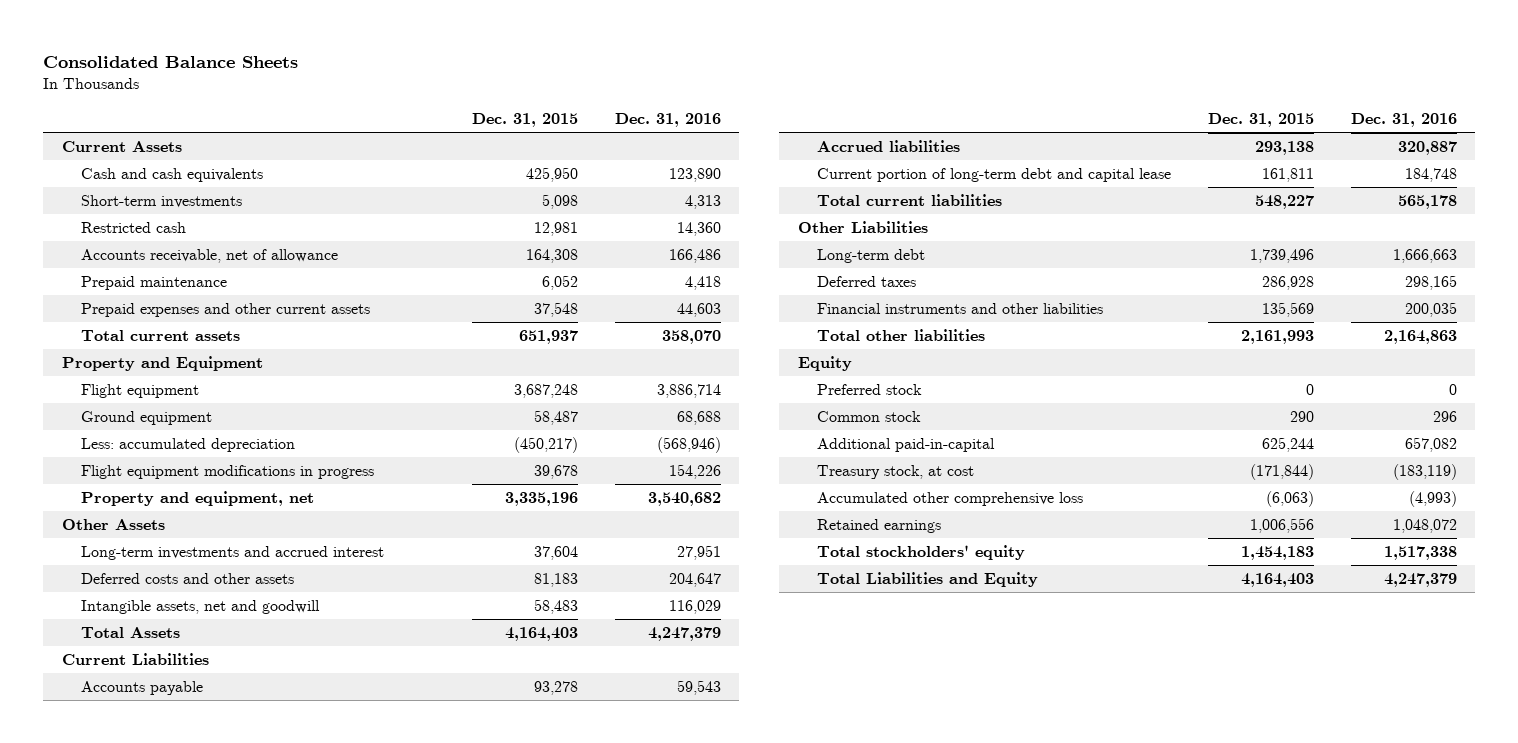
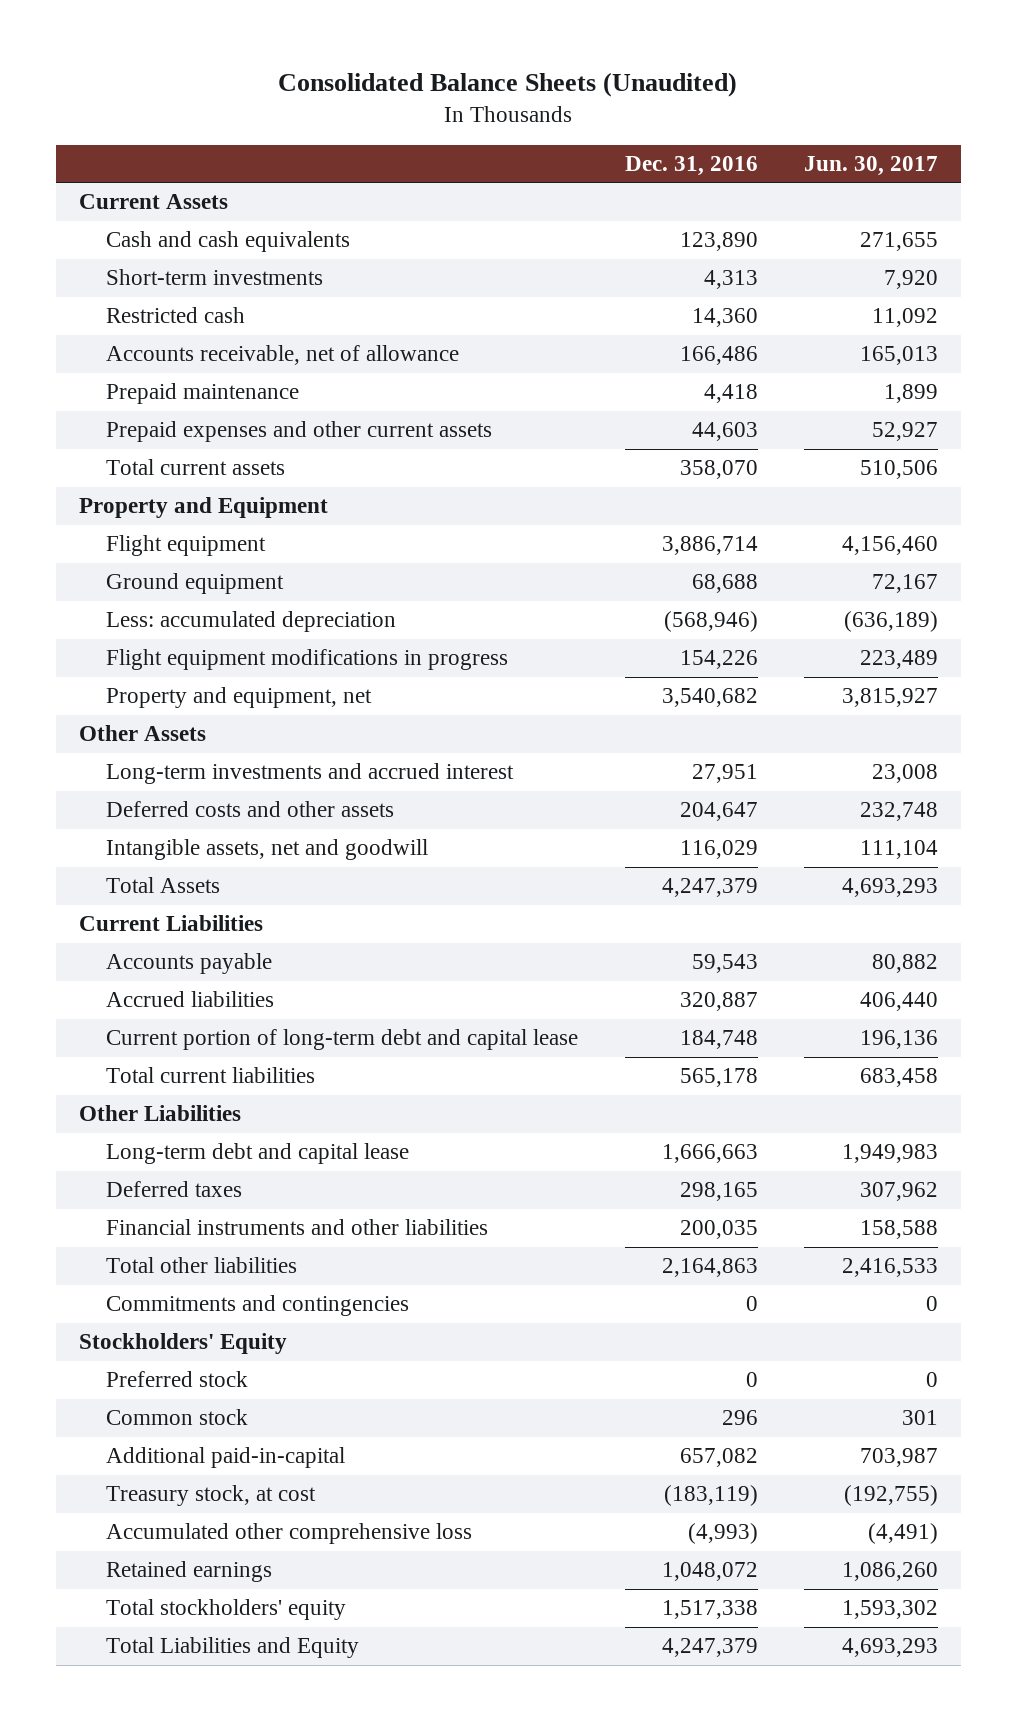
- Consolidated Balance Sheets
+ Consolidated Balance Sheets (Unaudited)
- | Dec. 31, 2015 | Dec. 31, 2016
+ | Dec. 31, 2016 | Jun. 30, 2017
- Long-term debt | 1,739,496 | 1,666,663
+ Long-term debt and capital lease | 1,666,663 | 1,949,983
- Equity
+ Commitments and contingencies | 0 | 0
+ Stockholders' Equity

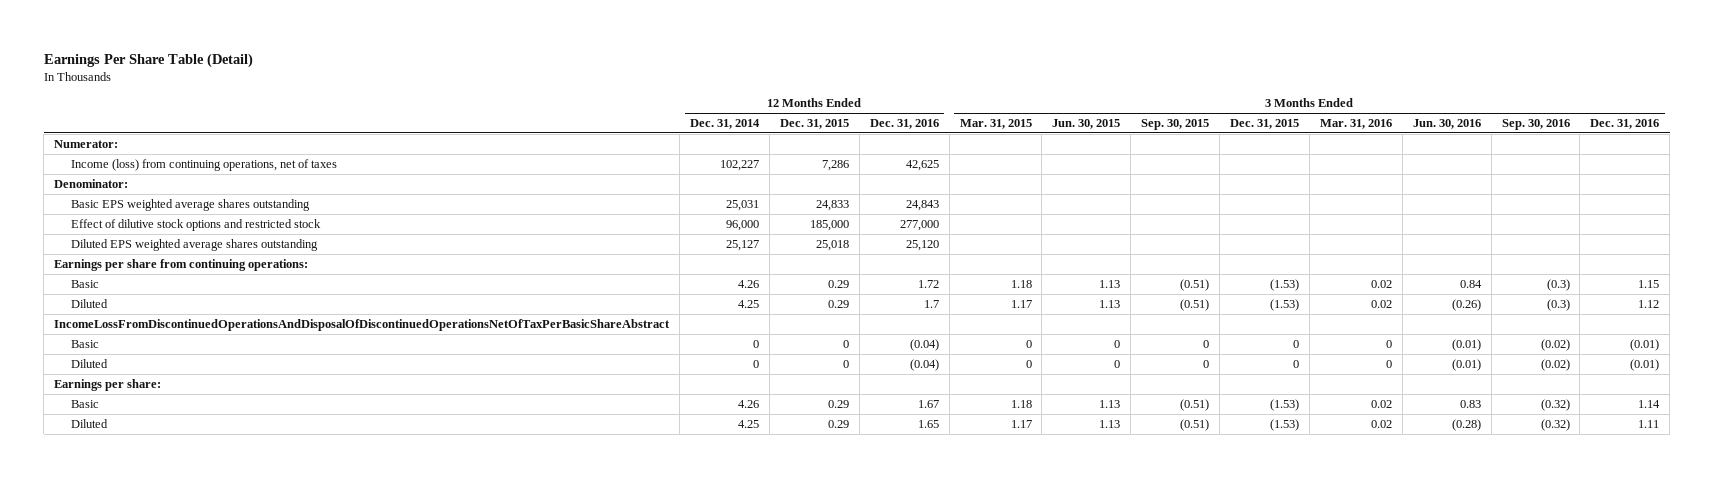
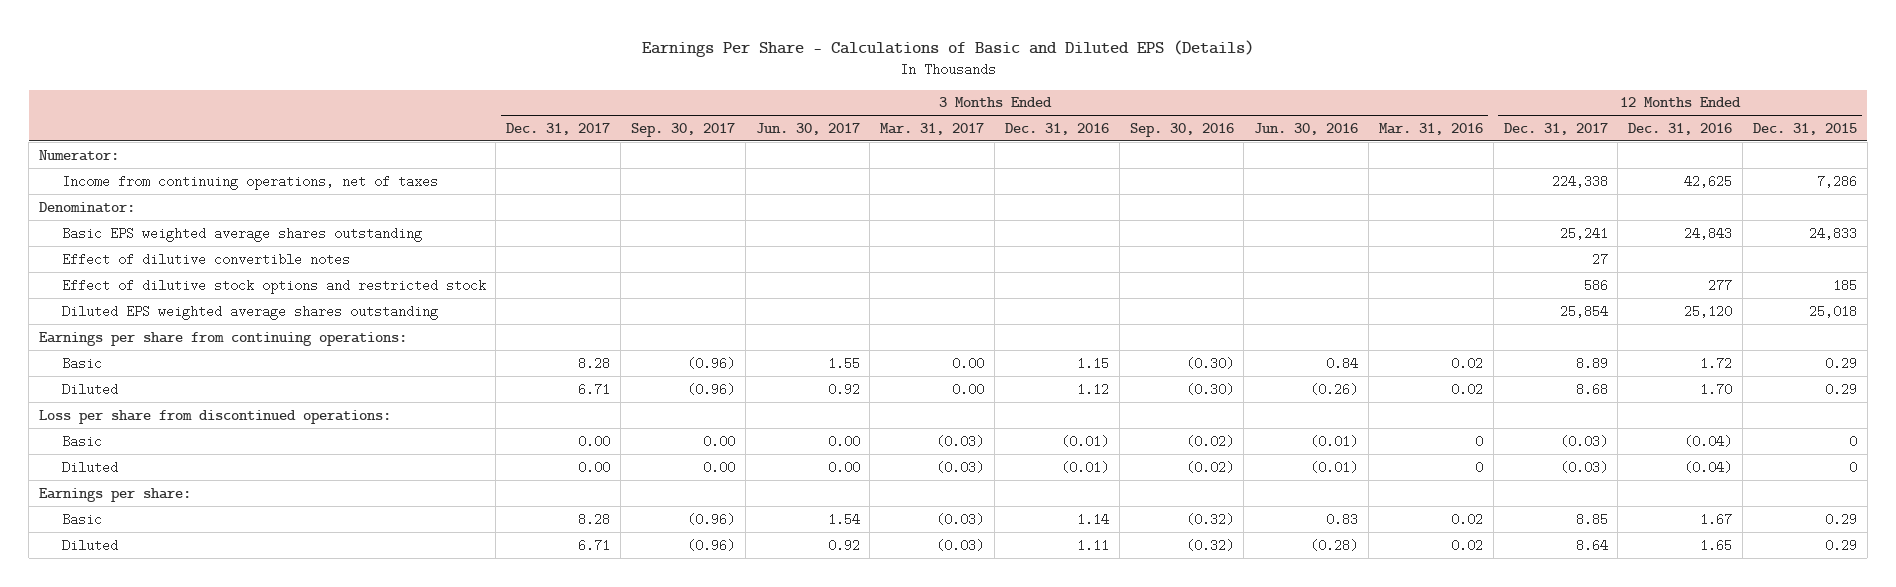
- Earnings Per Share Table (Detail)
+ Earnings Per Share - Calculations of Basic and Diluted EPS (Details)
- | 12 Months Ended Dec. 31, 2014 | 12 Months Ended Dec. 31, 2015 | 12 Months Ended Dec. 31, 2016 | 3 Months Ended Mar. 31, 2015 | 3 Months Ended Jun. 30, 2015 | 3 Months Ended Sep. 30, 2015 | 3 Months Ended Dec. 31, 2015 | 3 Months Ended Mar. 31, 2016 | 3 Months Ended Jun. 30, 2016 | 3 Months Ended Sep. 30, 2016 | 3 Months Ended Dec. 31, 2016
+ | 3 Months Ended Dec. 31, 2017 | 3 Months Ended Sep. 30, 2017 | 3 Months Ended Jun. 30, 2017 | 3 Months Ended Mar. 31, 2017 | 3 Months Ended Dec. 31, 2016 | 3 Months Ended Sep. 30, 2016 | 3 Months Ended Jun. 30, 2016 | 3 Months Ended Mar. 31, 2016 | 12 Months Ended Dec. 31, 2017 | 12 Months Ended Dec. 31, 2016 | 12 Months Ended Dec. 31, 2015
- Income (loss) from continuing operations, net of taxes | 102,227 | 7,286 | 42,625 | | | | | | | |
+ Income from continuing operations, net of taxes | | | | | | | | | 224,338 | 42,625 | 7,286
- Effect of dilutive stock options and restricted stock | 96,000 | 185,000 | 277,000 | | | | | | | |
+ Effect of dilutive convertible notes | | | | | | | | | 27 | |
+ Effect of dilutive stock options and restricted stock | | | | | | | | | 586 | 277 | 185
- Basic | 4.26 | 0.29 | 1.72 | 1.18 | 1.13 | (0.51) | (1.53) | 0.02 | 0.84 | (0.3) | 1.15
- Diluted | 4.25 | 0.29 | 1.7 | 1.17 | 1.13 | (0.51) | (1.53) | 0.02 | (0.26) | (0.3) | 1.12
- IncomeLossFromDiscontinuedOperationsAndDisposalOfDiscontinuedOperationsNetOfTaxPerBasicShareAbstract
+ Basic | 8.28 | (0.96) | 1.55 | 0.00 | 1.15 | (0.30) | 0.84 | 0.02 | 8.89 | 1.72 | 0.29
+ Diluted | 6.71 | (0.96) | 0.92 | 0.00 | 1.12 | (0.30) | (0.26) | 0.02 | 8.68 | 1.70 | 0.29
+ Loss per share from discontinued operations:

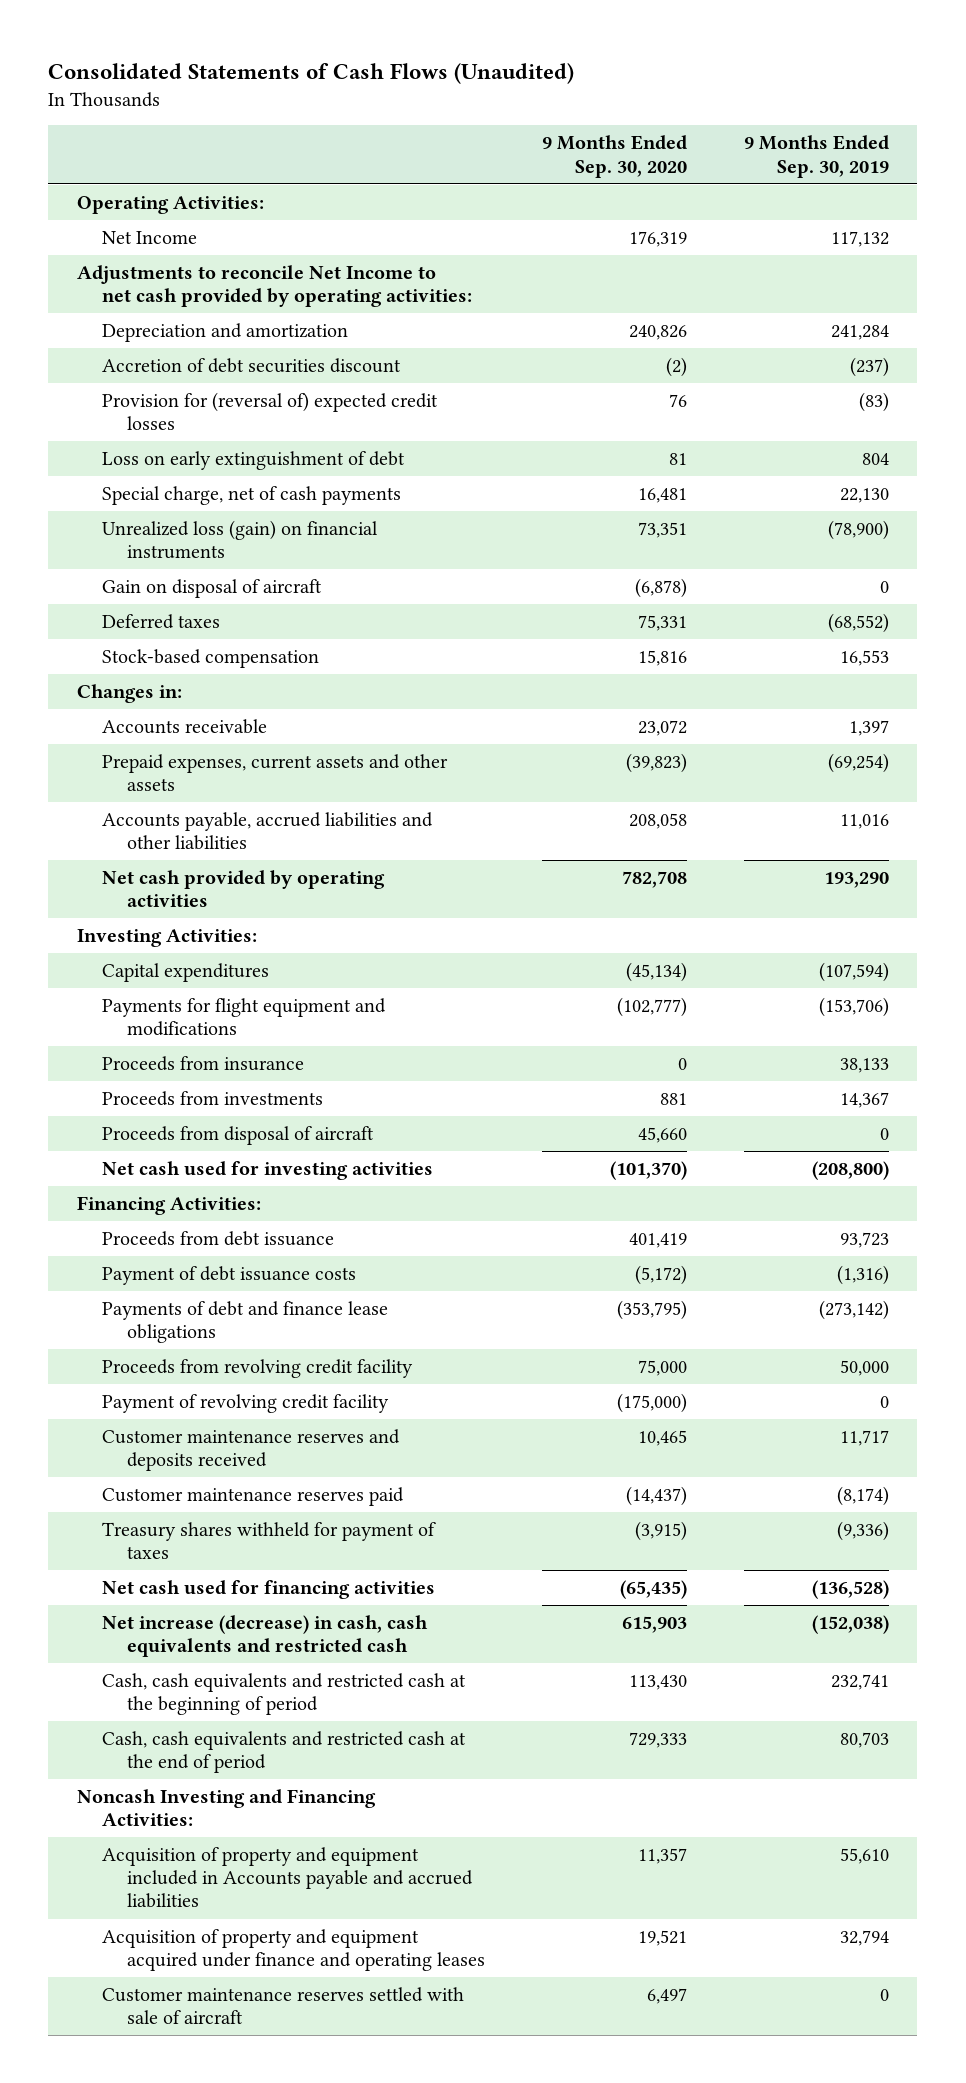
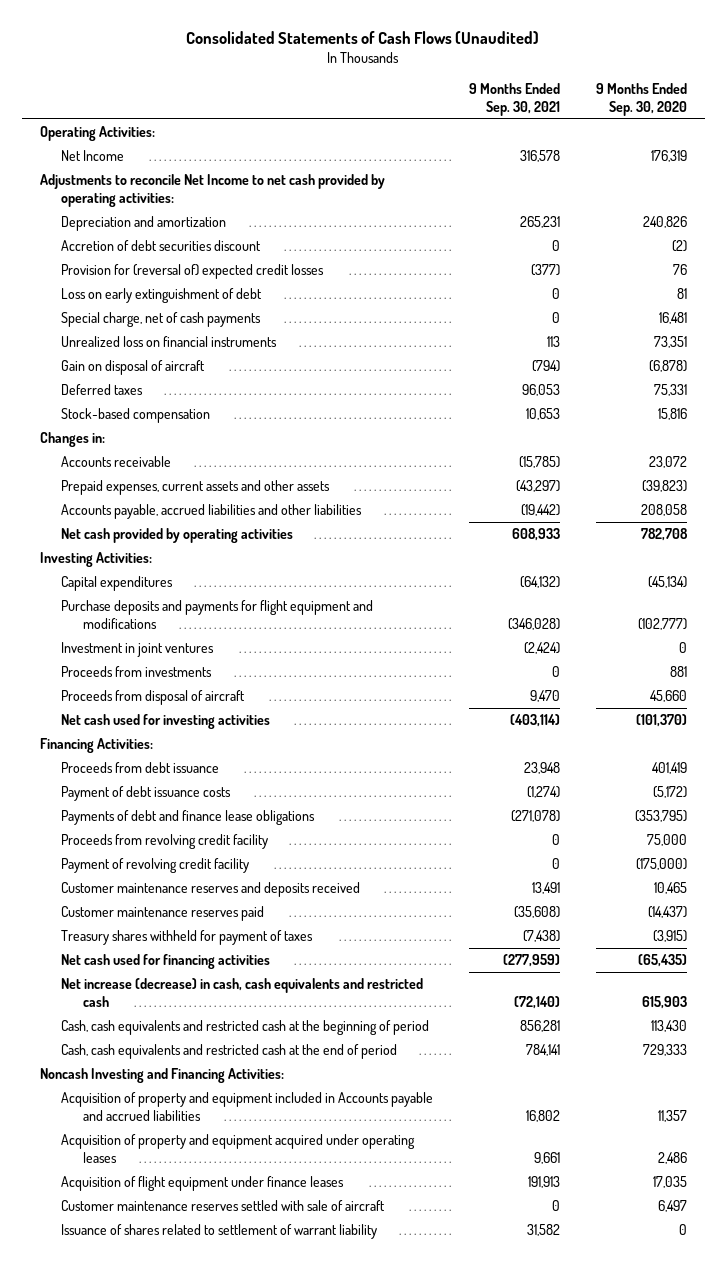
- | 9 Months Ended Sep. 30, 2020 | 9 Months Ended Sep. 30, 2019
+ | 9 Months Ended Sep. 30, 2021 | 9 Months Ended Sep. 30, 2020
- Unrealized loss (gain) on financial instruments | 73,351 | (78,900)
+ Unrealized loss on financial instruments | 113 | 73,351
- Payments for flight equipment and modifications | (102,777) | (153,706)
- Proceeds from insurance | 0 | 38,133
+ Purchase deposits and payments for flight equipment and modifications | (346,028) | (102,777)
+ Investment in joint ventures | (2,424) | 0
- Acquisition of property and equipment acquired under finance and operating leases | 19,521 | 32,794
+ Acquisition of property and equipment acquired under operating leases | 9,661 | 2,486
+ Acquisition of flight equipment under finance leases | 191,913 | 17,035
+ Issuance of shares related to settlement of warrant liability | 31,582 | 0

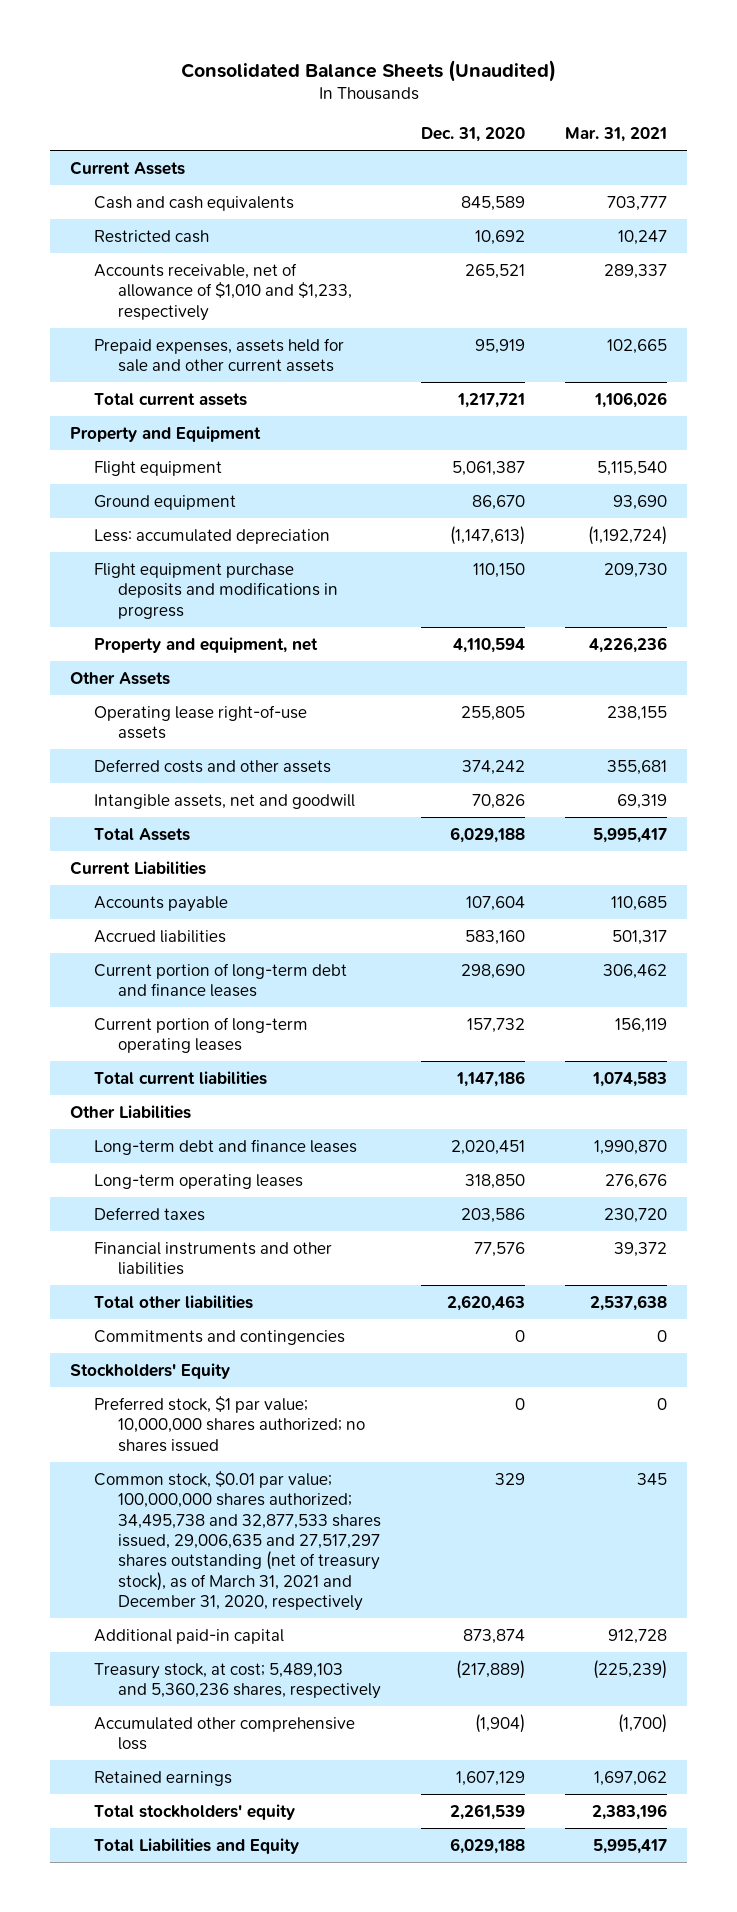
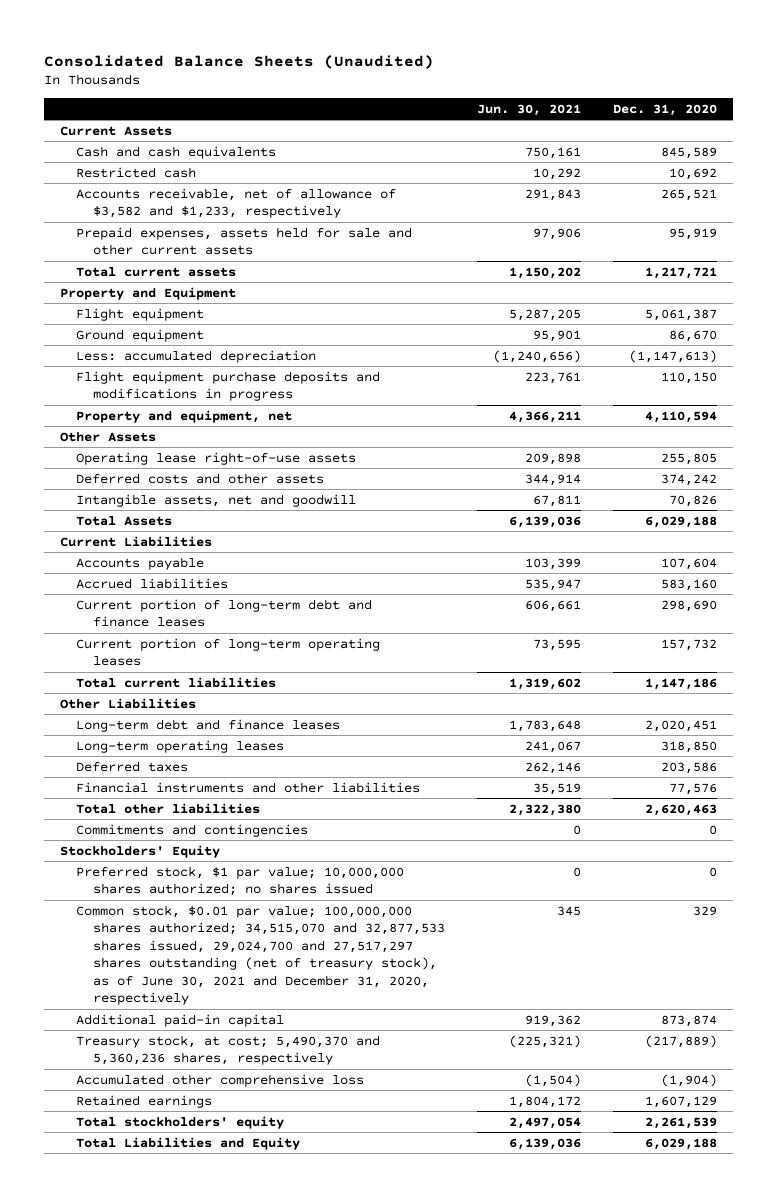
- | Dec. 31, 2020 | Mar. 31, 2021
+ | Jun. 30, 2021 | Dec. 31, 2020
- Accounts receivable, net of allowance of $1,010 and $1,233, respectively | 265,521 | 289,337
+ Accounts receivable, net of allowance of $3,582 and $1,233, respectively | 291,843 | 265,521
- Common stock, $0.01 par value; 100,000,000 shares authorized; 34,495,738 and 32,877,533 shares issued, 29,006,635 and 27,517,297 shares outstanding (net of treasury stock), as of March 31, 2021 and December 31, 2020, respectively | 329 | 345
+ Common stock, $0.01 par value; 100,000,000 shares authorized; 34,515,070 and 32,877,533 shares issued, 29,024,700 and 27,517,297 shares outstanding (net of treasury stock), as of June 30, 2021 and December 31, 2020, respectively | 345 | 329
- Treasury stock, at cost; 5,489,103 and 5,360,236 shares, respectively | (217,889) | (225,239)
+ Treasury stock, at cost; 5,490,370 and 5,360,236 shares, respectively | (225,321) | (217,889)

